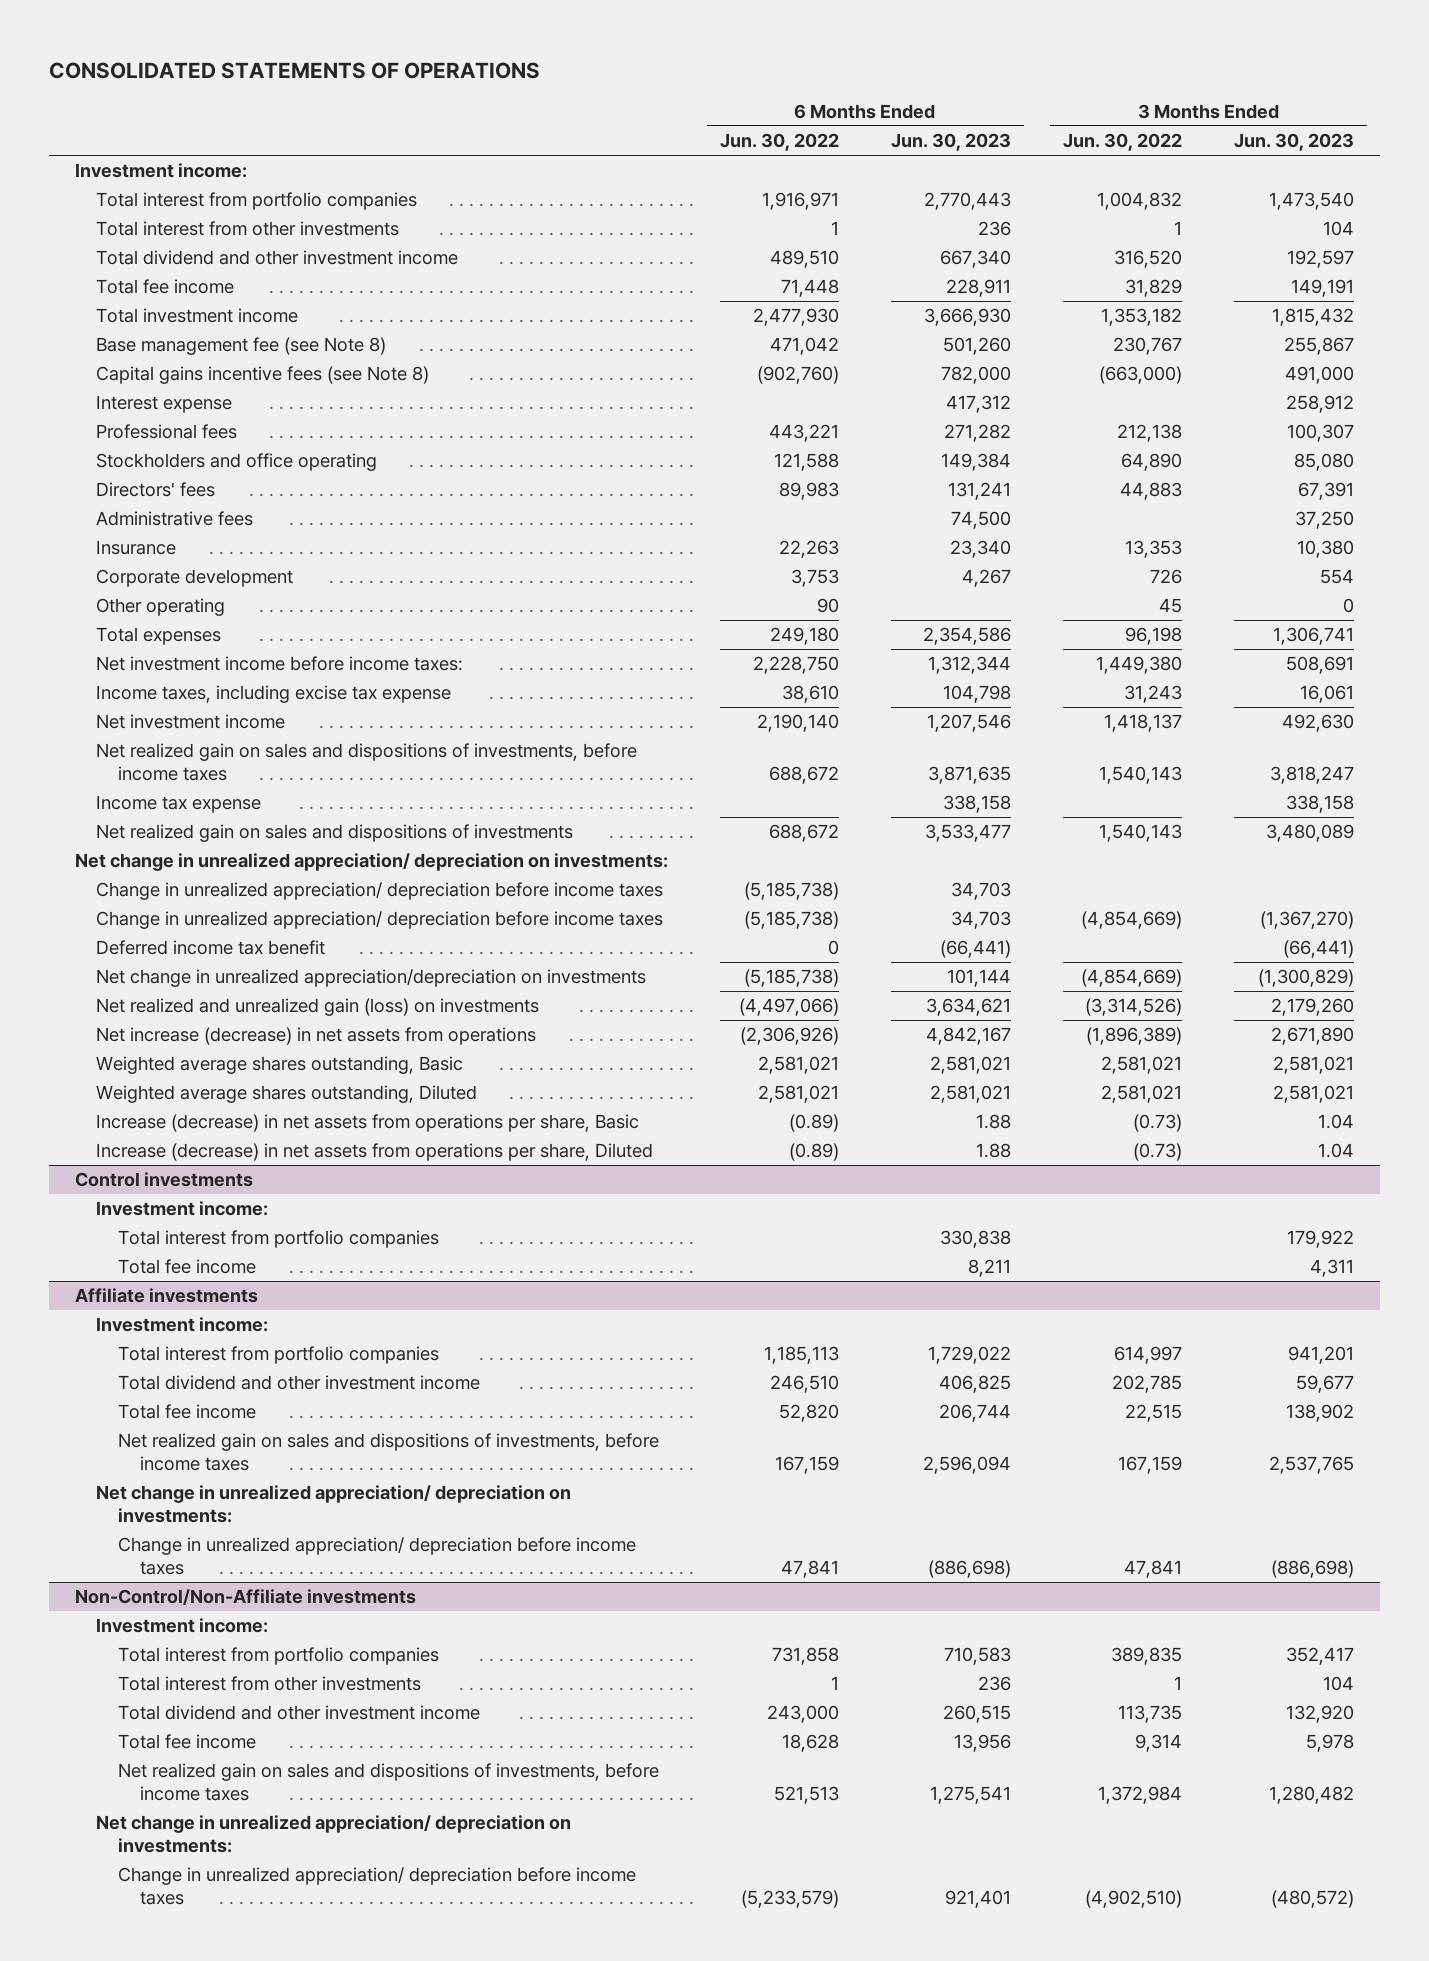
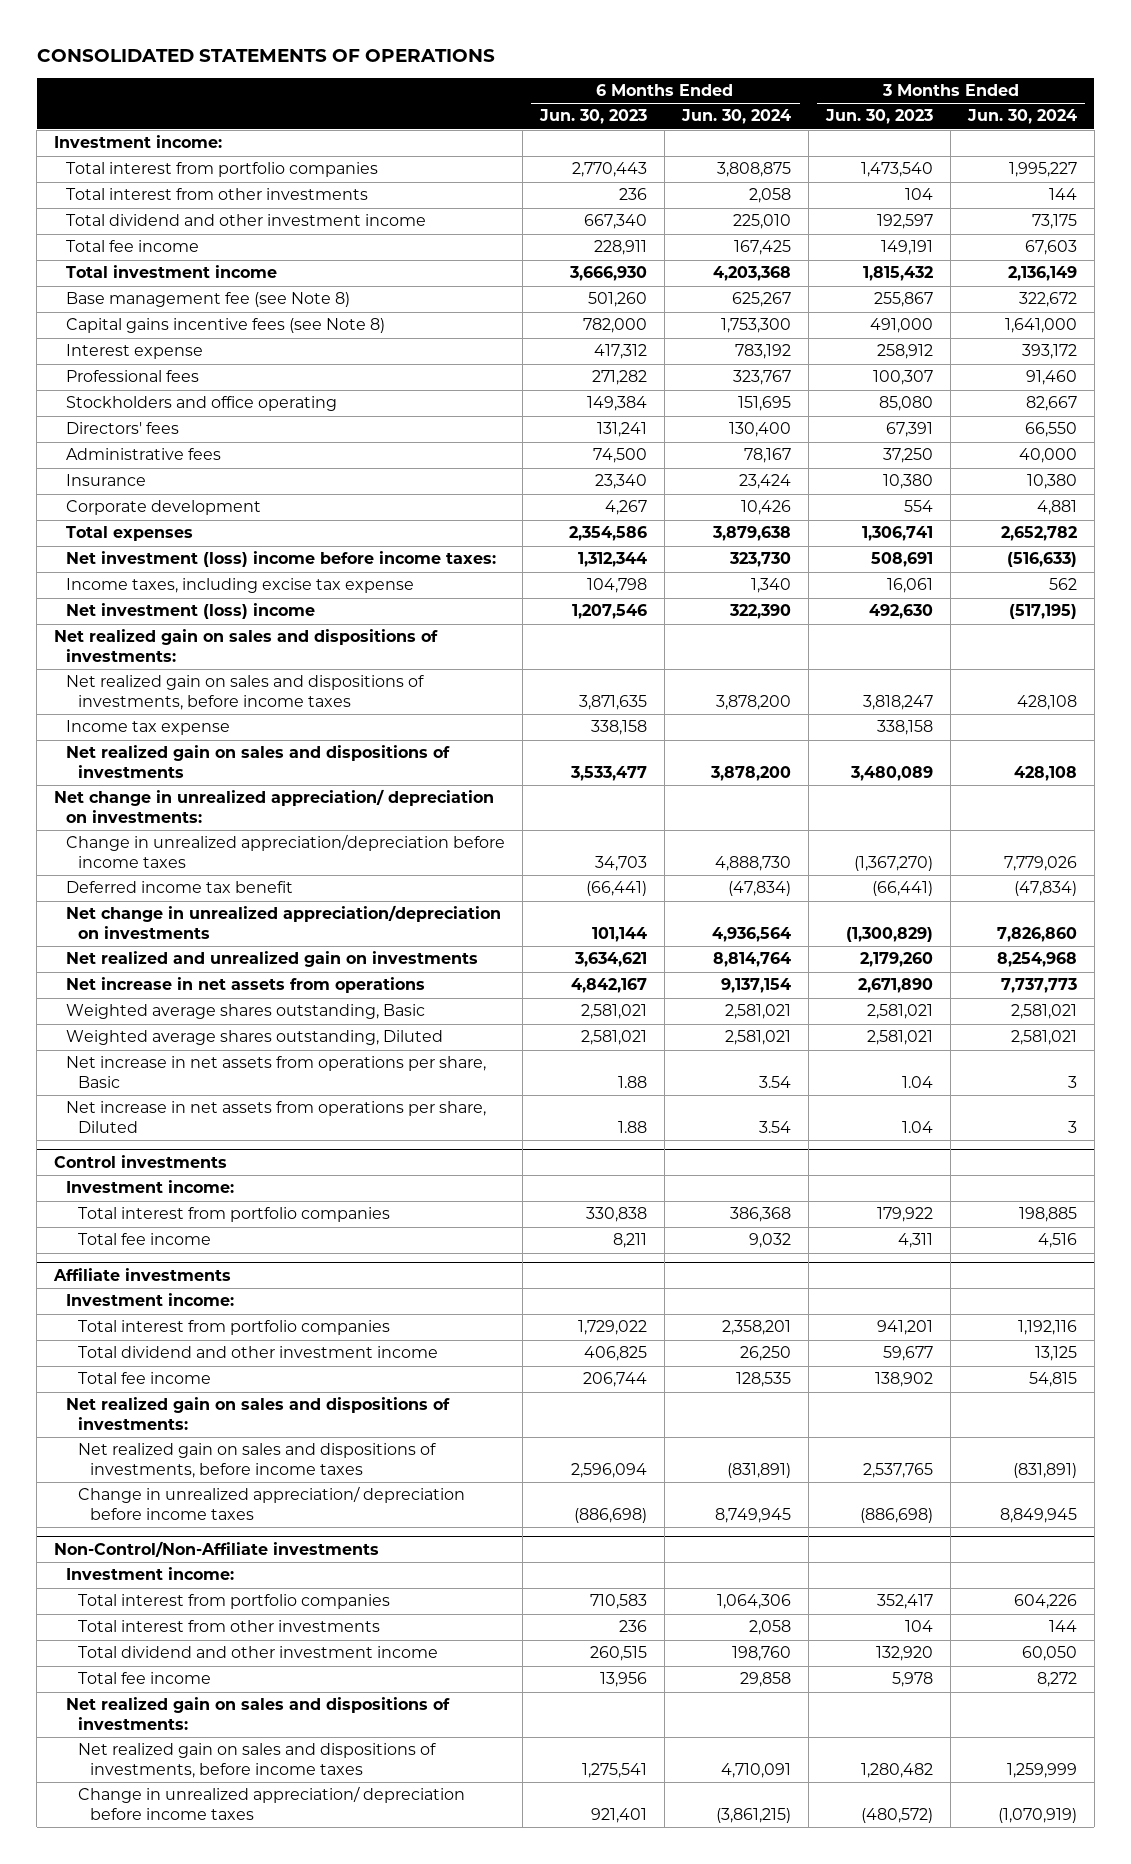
- | 6 Months Ended Jun. 30, 2022 | 6 Months Ended Jun. 30, 2023 | 3 Months Ended Jun. 30, 2022 | 3 Months Ended Jun. 30, 2023
+ | 6 Months Ended Jun. 30, 2023 | 6 Months Ended Jun. 30, 2024 | 3 Months Ended Jun. 30, 2023 | 3 Months Ended Jun. 30, 2024
- Other operating | 90 | | 45 | 0
- Net investment income before income taxes: | 2,228,750 | 1,312,344 | 1,449,380 | 508,691
+ Net investment (loss) income before income taxes: | 1,312,344 | 323,730 | 508,691 | (516,633)
- Net investment income | 2,190,140 | 1,207,546 | 1,418,137 | 492,630
+ Net investment (loss) income | 1,207,546 | 322,390 | 492,630 | (517,195)
+ Net realized gain on sales and dispositions of investments:
- Change in unrealized appreciation/ depreciation before income taxes | (5,185,738) | 34,703 | |
- Change in unrealized appreciation/ depreciation before income taxes | (5,185,738) | 34,703 | (4,854,669) | (1,367,270)
+ Change in unrealized appreciation/depreciation before income taxes | 34,703 | 4,888,730 | (1,367,270) | 7,779,026
- Net realized and unrealized gain (loss) on investments | (4,497,066) | 3,634,621 | (3,314,526) | 2,179,260
- Net increase (decrease) in net assets from operations | (2,306,926) | 4,842,167 | (1,896,389) | 2,671,890
+ Net realized and unrealized gain on investments | 3,634,621 | 8,814,764 | 2,179,260 | 8,254,968
+ Net increase in net assets from operations | 4,842,167 | 9,137,154 | 2,671,890 | 7,737,773
- Increase (decrease) in net assets from operations per share, Basic | (0.89) | 1.88 | (0.73) | 1.04
- Increase (decrease) in net assets from operations per share, Diluted | (0.89) | 1.88 | (0.73) | 1.04
+ Net increase in net assets from operations per share, Basic | 1.88 | 3.54 | 1.04 | 3
+ Net increase in net assets from operations per share, Diluted | 1.88 | 3.54 | 1.04 | 3
@ Affiliate investments
+ Net realized gain on sales and dispositions of investments:
- Net change in unrealized appreciation/ depreciation on investments:
@ Non-Control/Non-Affiliate investments
+ Net realized gain on sales and dispositions of investments:
- Net change in unrealized appreciation/ depreciation on investments:

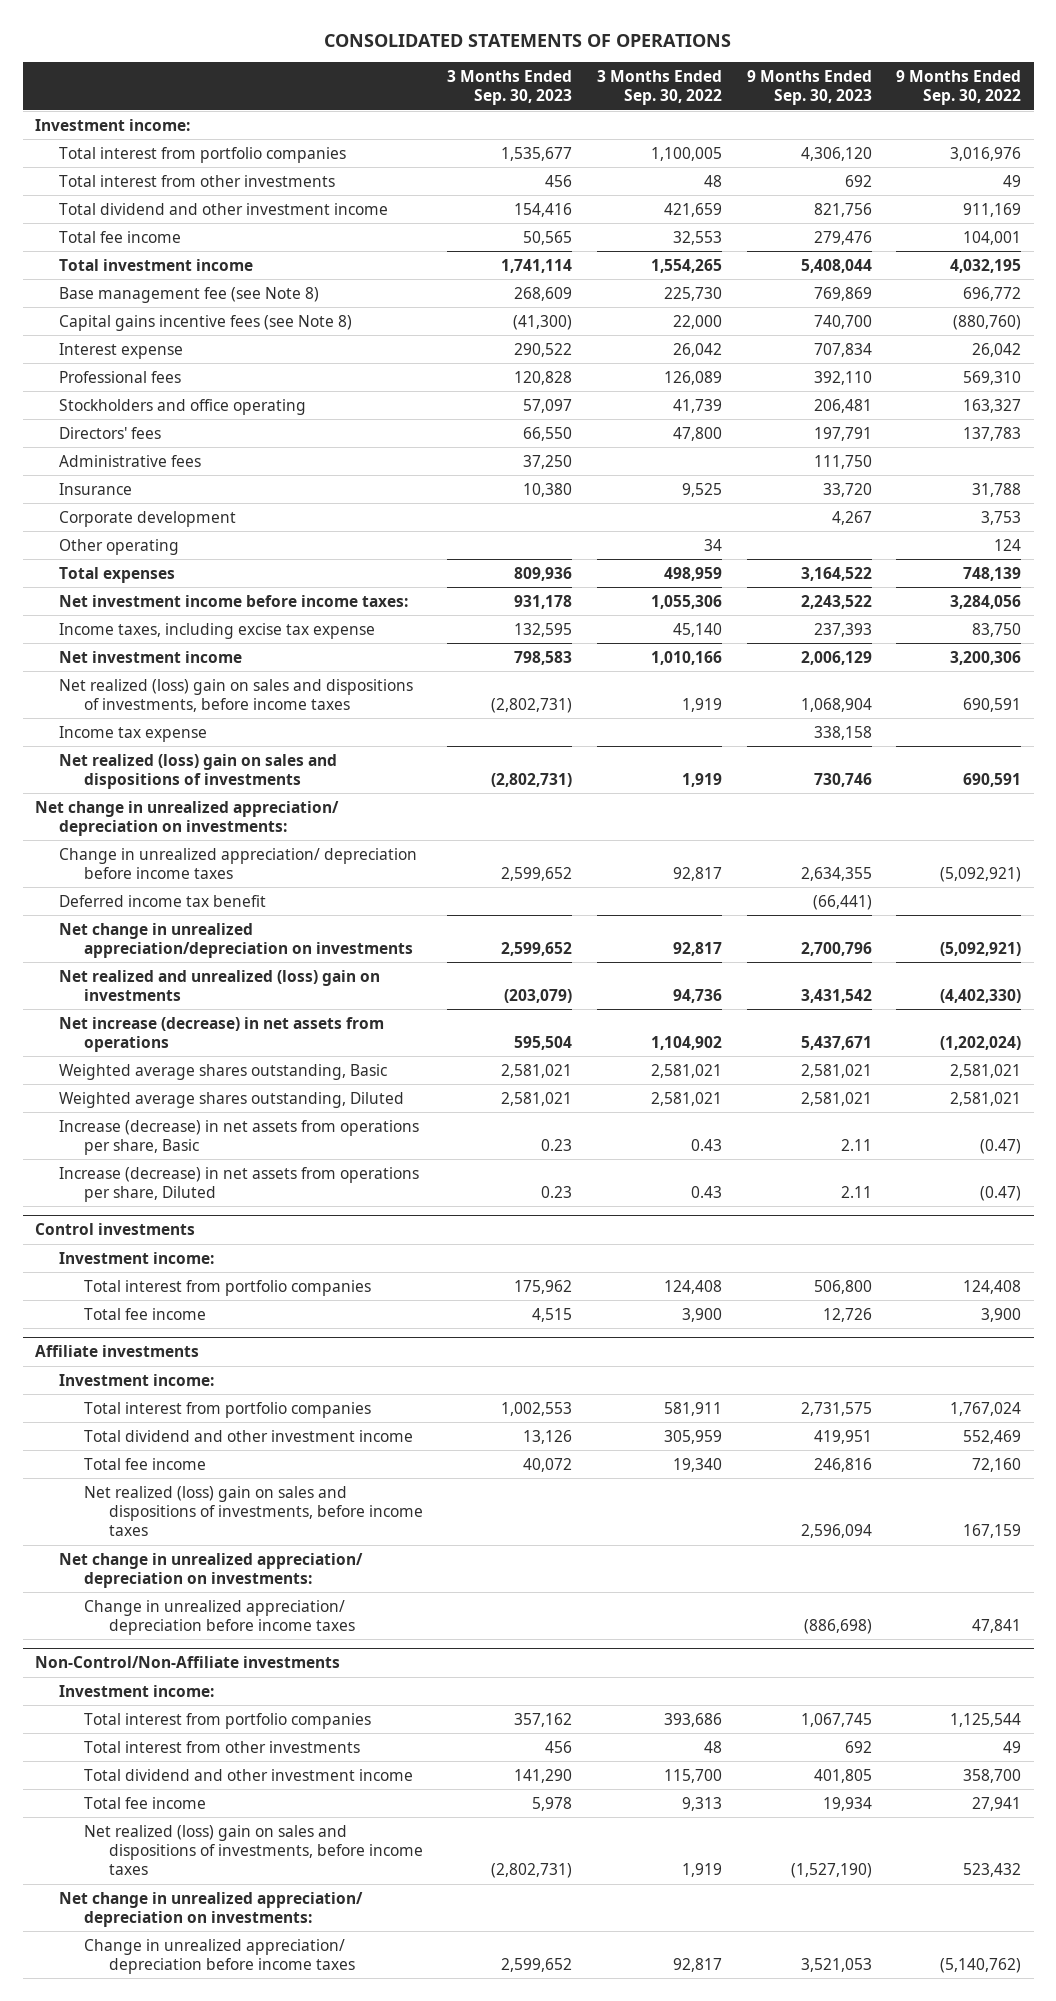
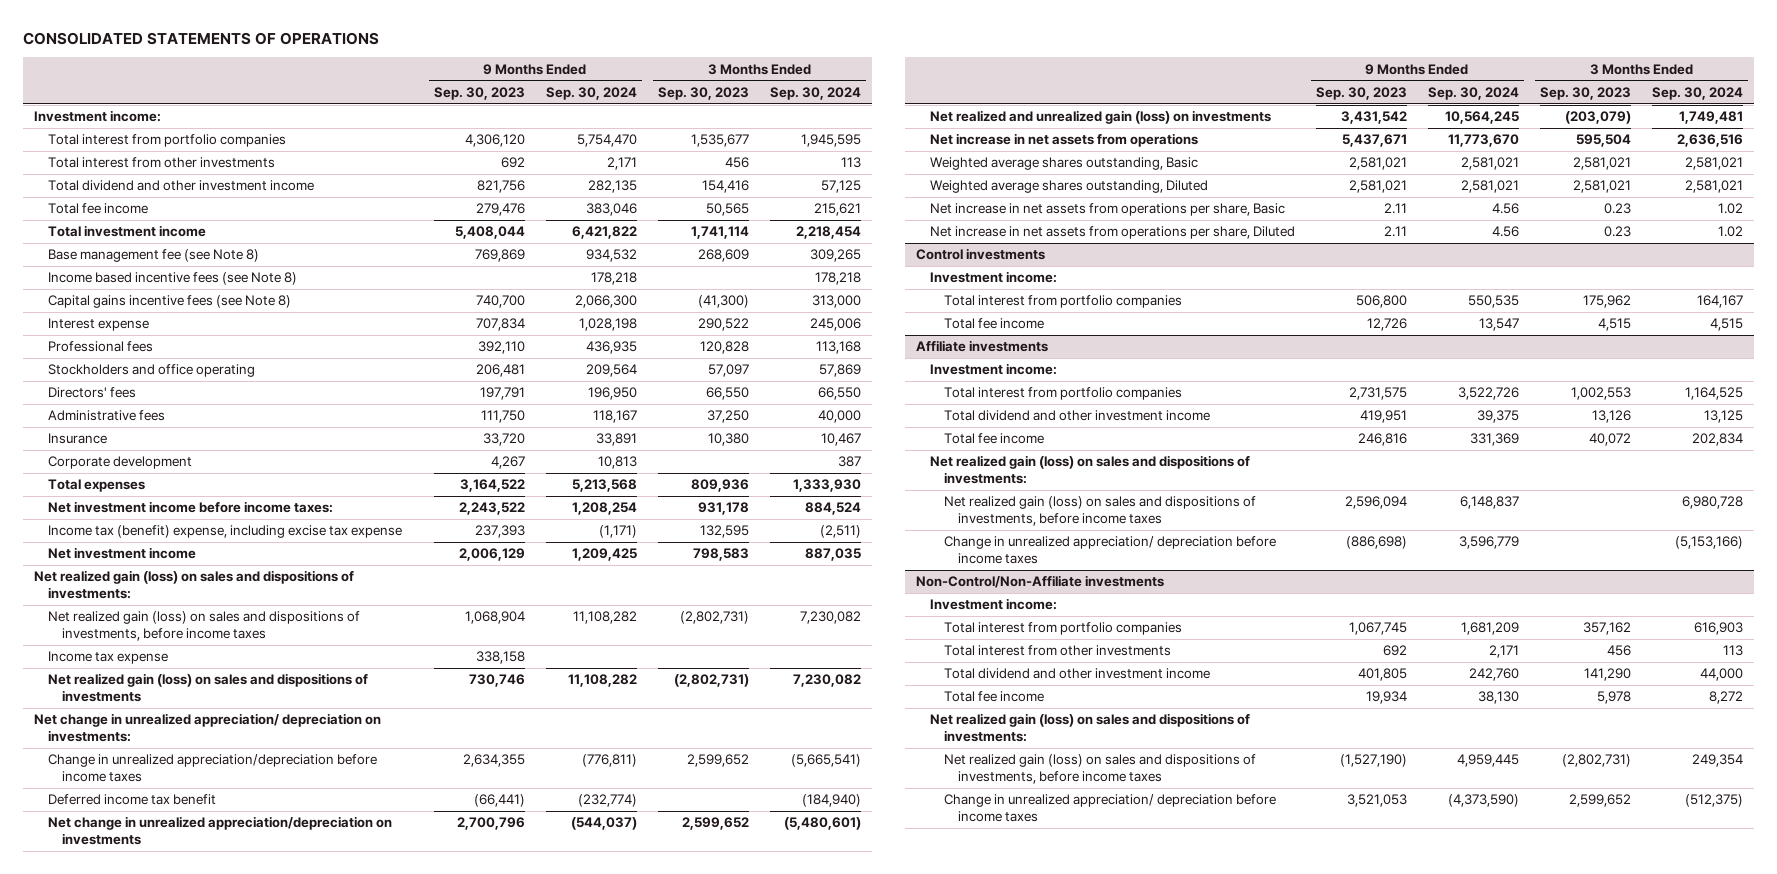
- | 3 Months Ended Sep. 30, 2023 | 3 Months Ended Sep. 30, 2022 | 9 Months Ended Sep. 30, 2023 | 9 Months Ended Sep. 30, 2022
+ | 9 Months Ended Sep. 30, 2023 | 9 Months Ended Sep. 30, 2024 | 3 Months Ended Sep. 30, 2023 | 3 Months Ended Sep. 30, 2024
+ Income based incentive fees (see Note 8) | | 178,218 | | 178,218
- Other operating | | 34 | | 124
- Income taxes, including excise tax expense | 132,595 | 45,140 | 237,393 | 83,750
+ Income tax (benefit) expense, including excise tax expense | 237,393 | (1,171) | 132,595 | (2,511)
- Net realized (loss) gain on sales and dispositions of investments, before income taxes | (2,802,731) | 1,919 | 1,068,904 | 690,591
+ Net realized gain (loss) on sales and dispositions of investments:
+ Net realized gain (loss) on sales and dispositions of investments, before income taxes | 1,068,904 | 11,108,282 | (2,802,731) | 7,230,082
- Net realized (loss) gain on sales and dispositions of investments | (2,802,731) | 1,919 | 730,746 | 690,591
+ Net realized gain (loss) on sales and dispositions of investments | 730,746 | 11,108,282 | (2,802,731) | 7,230,082
- Change in unrealized appreciation/ depreciation before income taxes | 2,599,652 | 92,817 | 2,634,355 | (5,092,921)
+ Change in unrealized appreciation/depreciation before income taxes | 2,634,355 | (776,811) | 2,599,652 | (5,665,541)
- Net realized and unrealized (loss) gain on investments | (203,079) | 94,736 | 3,431,542 | (4,402,330)
- Net increase (decrease) in net assets from operations | 595,504 | 1,104,902 | 5,437,671 | (1,202,024)
+ Net realized and unrealized gain (loss) on investments | 3,431,542 | 10,564,245 | (203,079) | 1,749,481
+ Net increase in net assets from operations | 5,437,671 | 11,773,670 | 595,504 | 2,636,516
- Increase (decrease) in net assets from operations per share, Basic | 0.23 | 0.43 | 2.11 | (0.47)
- Increase (decrease) in net assets from operations per share, Diluted | 0.23 | 0.43 | 2.11 | (0.47)
+ Net increase in net assets from operations per share, Basic | 2.11 | 4.56 | 0.23 | 1.02
+ Net increase in net assets from operations per share, Diluted | 2.11 | 4.56 | 0.23 | 1.02
@ Affiliate investments
- Net realized (loss) gain on sales and dispositions of investments, before income taxes | | | 2,596,094 | 167,159
- Net change in unrealized appreciation/ depreciation on investments:
+ Net realized gain (loss) on sales and dispositions of investments:
+ Net realized gain (loss) on sales and dispositions of investments, before income taxes | 2,596,094 | 6,148,837 | | 6,980,728
@ Non-Control/Non-Affiliate investments
- Net realized (loss) gain on sales and dispositions of investments, before income taxes | (2,802,731) | 1,919 | (1,527,190) | 523,432
- Net change in unrealized appreciation/ depreciation on investments:
+ Net realized gain (loss) on sales and dispositions of investments:
+ Net realized gain (loss) on sales and dispositions of investments, before income taxes | (1,527,190) | 4,959,445 | (2,802,731) | 249,354

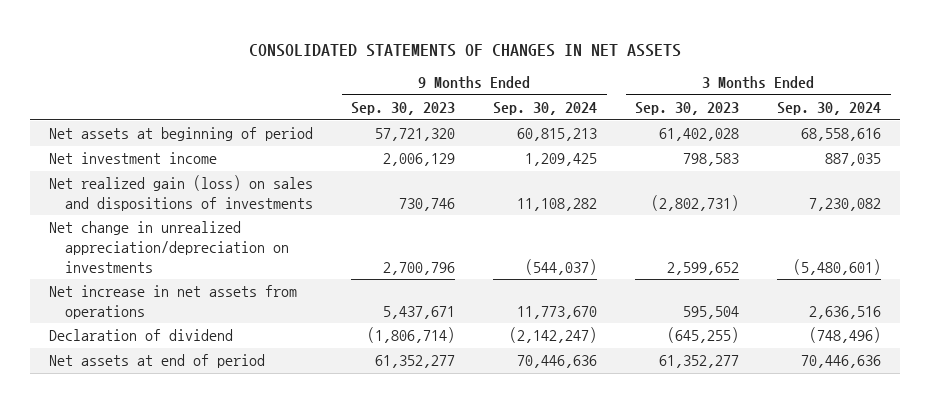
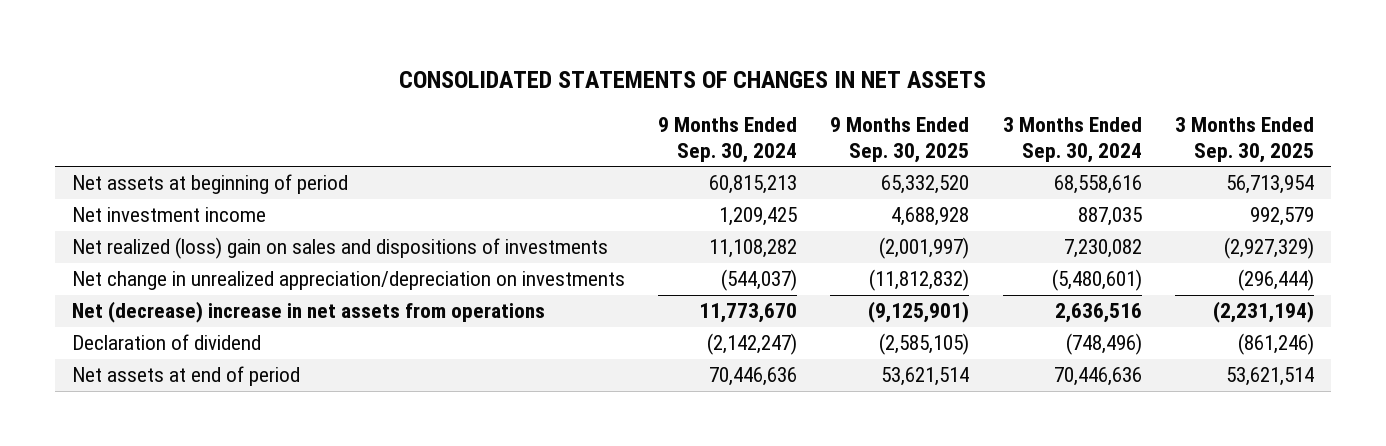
- | 9 Months Ended Sep. 30, 2023 | 9 Months Ended Sep. 30, 2024 | 3 Months Ended Sep. 30, 2023 | 3 Months Ended Sep. 30, 2024
+ | 9 Months Ended Sep. 30, 2024 | 9 Months Ended Sep. 30, 2025 | 3 Months Ended Sep. 30, 2024 | 3 Months Ended Sep. 30, 2025
- Net realized gain (loss) on sales and dispositions of investments | 730,746 | 11,108,282 | (2,802,731) | 7,230,082
+ Net realized (loss) gain on sales and dispositions of investments | 11,108,282 | (2,001,997) | 7,230,082 | (2,927,329)
- Net increase in net assets from operations | 5,437,671 | 11,773,670 | 595,504 | 2,636,516
+ Net (decrease) increase in net assets from operations | 11,773,670 | (9,125,901) | 2,636,516 | (2,231,194)

